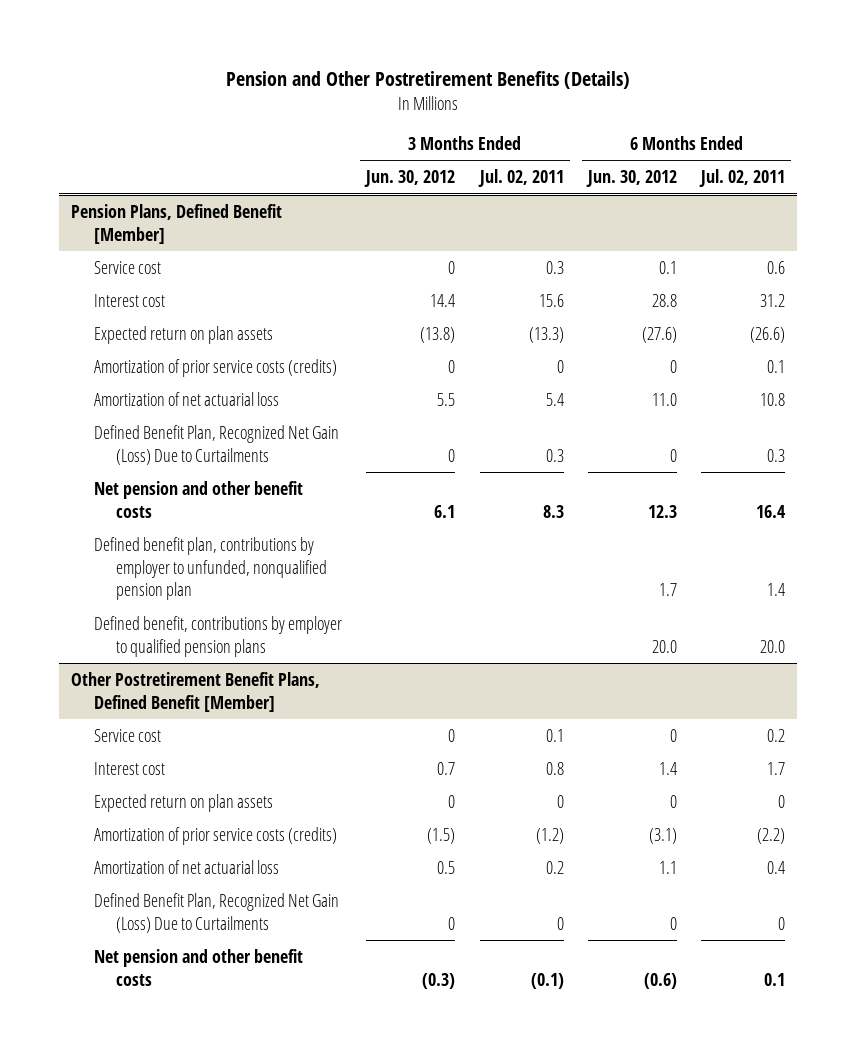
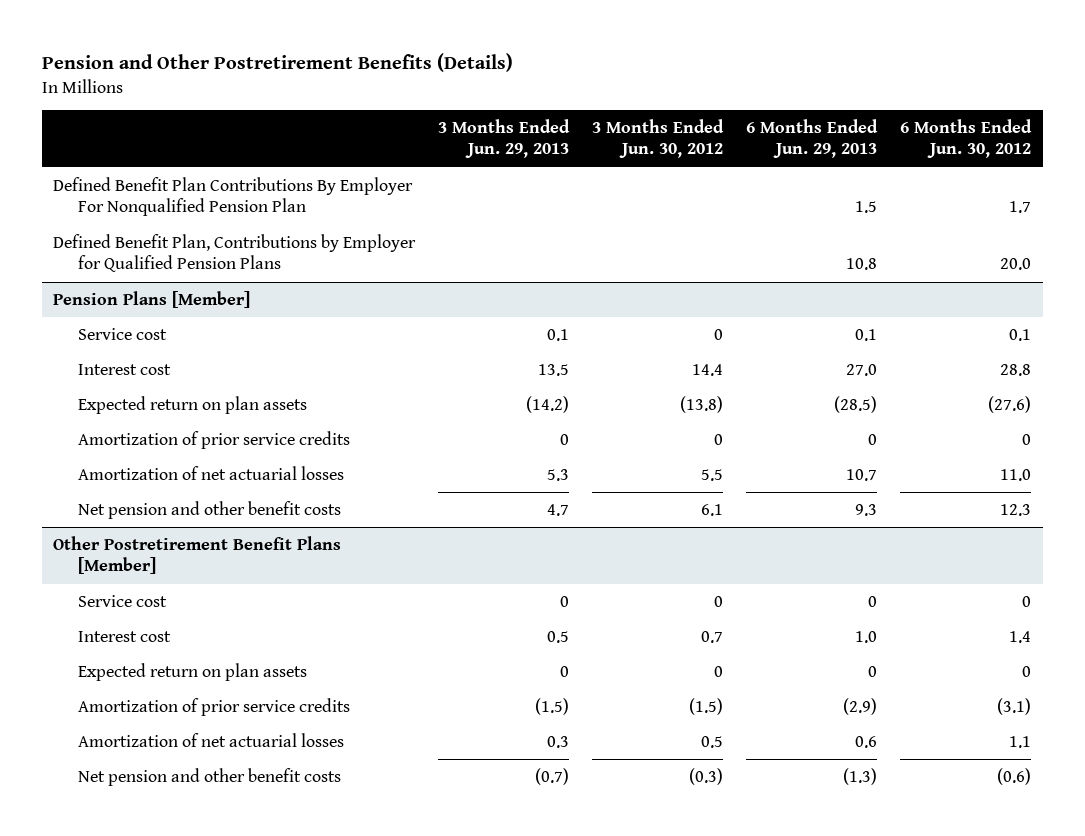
- | 3 Months Ended Jun. 30, 2012 | 3 Months Ended Jul. 02, 2011 | 6 Months Ended Jun. 30, 2012 | 6 Months Ended Jul. 02, 2011
+ | 3 Months Ended Jun. 29, 2013 | 3 Months Ended Jun. 30, 2012 | 6 Months Ended Jun. 29, 2013 | 6 Months Ended Jun. 30, 2012
- Pension Plans, Defined Benefit [Member]
+ Defined Benefit Plan Contributions By Employer For Nonqualified Pension Plan | | | 1.5 | 1.7
+ Defined Benefit Plan, Contributions by Employer for Qualified Pension Plans | | | 10.8 | 20.0
+ Pension Plans [Member]
- Amortization of prior service costs (credits) | 0 | 0 | 0 | 0.1
- Amortization of net actuarial loss | 5.5 | 5.4 | 11.0 | 10.8
- Defined Benefit Plan, Recognized Net Gain (Loss) Due to Curtailments | 0 | 0.3 | 0 | 0.3
+ Amortization of prior service credits | 0 | 0 | 0 | 0
+ Amortization of net actuarial losses | 5.3 | 5.5 | 10.7 | 11.0
- Defined benefit plan, contributions by employer to unfunded, nonqualified pension plan | | | 1.7 | 1.4
- Defined benefit, contributions by employer to qualified pension plans | | | 20.0 | 20.0
- Other Postretirement Benefit Plans, Defined Benefit [Member]
+ Other Postretirement Benefit Plans [Member]
- Amortization of prior service costs (credits) | (1.5) | (1.2) | (3.1) | (2.2)
- Amortization of net actuarial loss | 0.5 | 0.2 | 1.1 | 0.4
- Defined Benefit Plan, Recognized Net Gain (Loss) Due to Curtailments | 0 | 0 | 0 | 0
+ Amortization of prior service credits | (1.5) | (1.5) | (2.9) | (3.1)
+ Amortization of net actuarial losses | 0.3 | 0.5 | 0.6 | 1.1

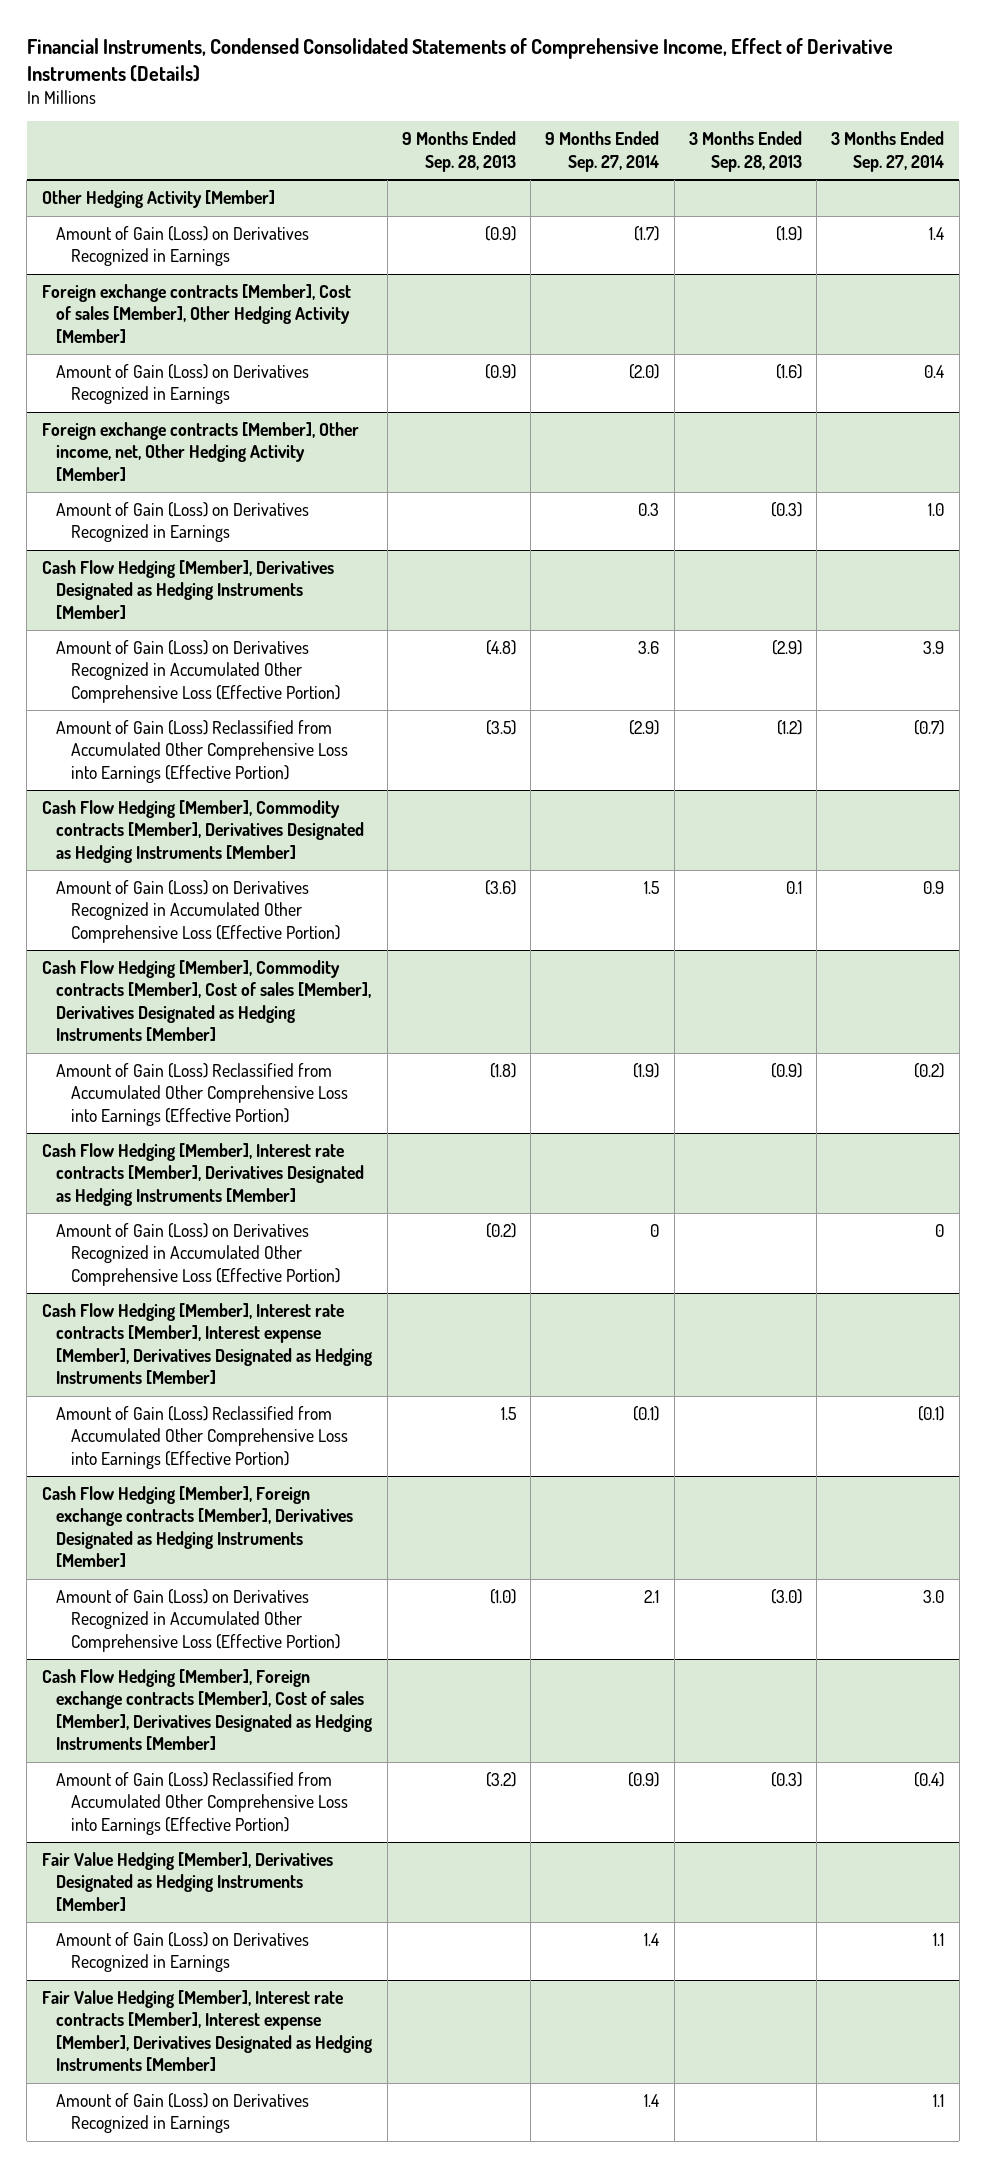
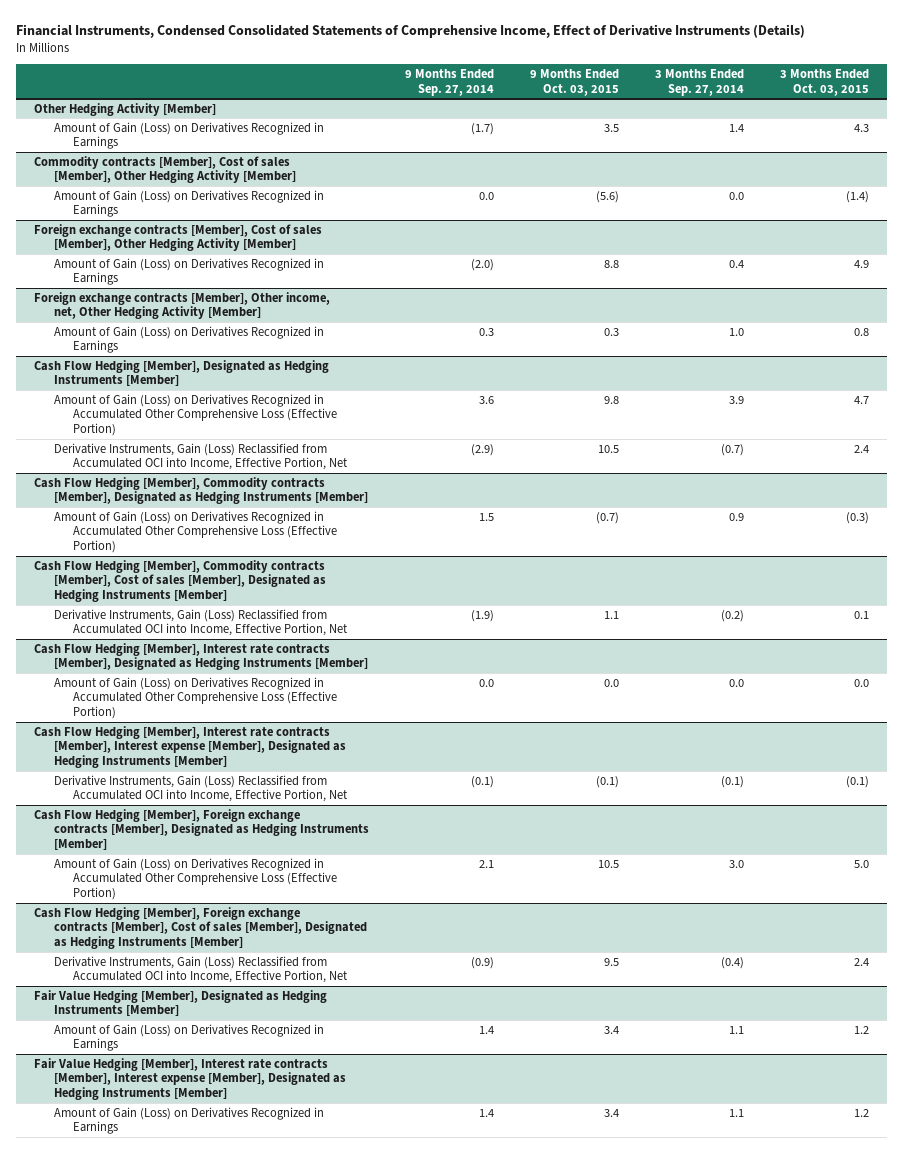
- | 9 Months Ended Sep. 28, 2013 | 9 Months Ended Sep. 27, 2014 | 3 Months Ended Sep. 28, 2013 | 3 Months Ended Sep. 27, 2014
+ | 9 Months Ended Sep. 27, 2014 | 9 Months Ended Oct. 03, 2015 | 3 Months Ended Sep. 27, 2014 | 3 Months Ended Oct. 03, 2015
+ Commodity contracts [Member], Cost of sales [Member], Other Hedging Activity [Member]
+ Amount of Gain (Loss) on Derivatives Recognized in Earnings | 0.0 | (5.6) | 0.0 | (1.4)
- Cash Flow Hedging [Member], Derivatives Designated as Hedging Instruments [Member]
+ Cash Flow Hedging [Member], Designated as Hedging Instruments [Member]
- Amount of Gain (Loss) Reclassified from Accumulated Other Comprehensive Loss into Earnings (Effective Portion) | (3.5) | (2.9) | (1.2) | (0.7)
- Cash Flow Hedging [Member], Commodity contracts [Member], Derivatives Designated as Hedging Instruments [Member]
+ Derivative Instruments, Gain (Loss) Reclassified from Accumulated OCI into Income, Effective Portion, Net | (2.9) | 10.5 | (0.7) | 2.4
+ Cash Flow Hedging [Member], Commodity contracts [Member], Designated as Hedging Instruments [Member]
- Cash Flow Hedging [Member], Commodity contracts [Member], Cost of sales [Member], Derivatives Designated as Hedging Instruments [Member]
- Amount of Gain (Loss) Reclassified from Accumulated Other Comprehensive Loss into Earnings (Effective Portion) | (1.8) | (1.9) | (0.9) | (0.2)
- Cash Flow Hedging [Member], Interest rate contracts [Member], Derivatives Designated as Hedging Instruments [Member]
- Amount of Gain (Loss) on Derivatives Recognized in Accumulated Other Comprehensive Loss (Effective Portion) | (0.2) | 0 | | 0
- Cash Flow Hedging [Member], Interest rate contracts [Member], Interest expense [Member], Derivatives Designated as Hedging Instruments [Member]
- Amount of Gain (Loss) Reclassified from Accumulated Other Comprehensive Loss into Earnings (Effective Portion) | 1.5 | (0.1) | | (0.1)
- Cash Flow Hedging [Member], Foreign exchange contracts [Member], Derivatives Designated as Hedging Instruments [Member]
+ Cash Flow Hedging [Member], Commodity contracts [Member], Cost of sales [Member], Designated as Hedging Instruments [Member]
+ Derivative Instruments, Gain (Loss) Reclassified from Accumulated OCI into Income, Effective Portion, Net | (1.9) | 1.1 | (0.2) | 0.1
+ Cash Flow Hedging [Member], Interest rate contracts [Member], Designated as Hedging Instruments [Member]
+ Amount of Gain (Loss) on Derivatives Recognized in Accumulated Other Comprehensive Loss (Effective Portion) | 0.0 | 0.0 | 0.0 | 0.0
+ Cash Flow Hedging [Member], Interest rate contracts [Member], Interest expense [Member], Designated as Hedging Instruments [Member]
+ Derivative Instruments, Gain (Loss) Reclassified from Accumulated OCI into Income, Effective Portion, Net | (0.1) | (0.1) | (0.1) | (0.1)
+ Cash Flow Hedging [Member], Foreign exchange contracts [Member], Designated as Hedging Instruments [Member]
- Cash Flow Hedging [Member], Foreign exchange contracts [Member], Cost of sales [Member], Derivatives Designated as Hedging Instruments [Member]
- Amount of Gain (Loss) Reclassified from Accumulated Other Comprehensive Loss into Earnings (Effective Portion) | (3.2) | (0.9) | (0.3) | (0.4)
- Fair Value Hedging [Member], Derivatives Designated as Hedging Instruments [Member]
+ Cash Flow Hedging [Member], Foreign exchange contracts [Member], Cost of sales [Member], Designated as Hedging Instruments [Member]
+ Derivative Instruments, Gain (Loss) Reclassified from Accumulated OCI into Income, Effective Portion, Net | (0.9) | 9.5 | (0.4) | 2.4
+ Fair Value Hedging [Member], Designated as Hedging Instruments [Member]
- Fair Value Hedging [Member], Interest rate contracts [Member], Interest expense [Member], Derivatives Designated as Hedging Instruments [Member]
+ Fair Value Hedging [Member], Interest rate contracts [Member], Interest expense [Member], Designated as Hedging Instruments [Member]

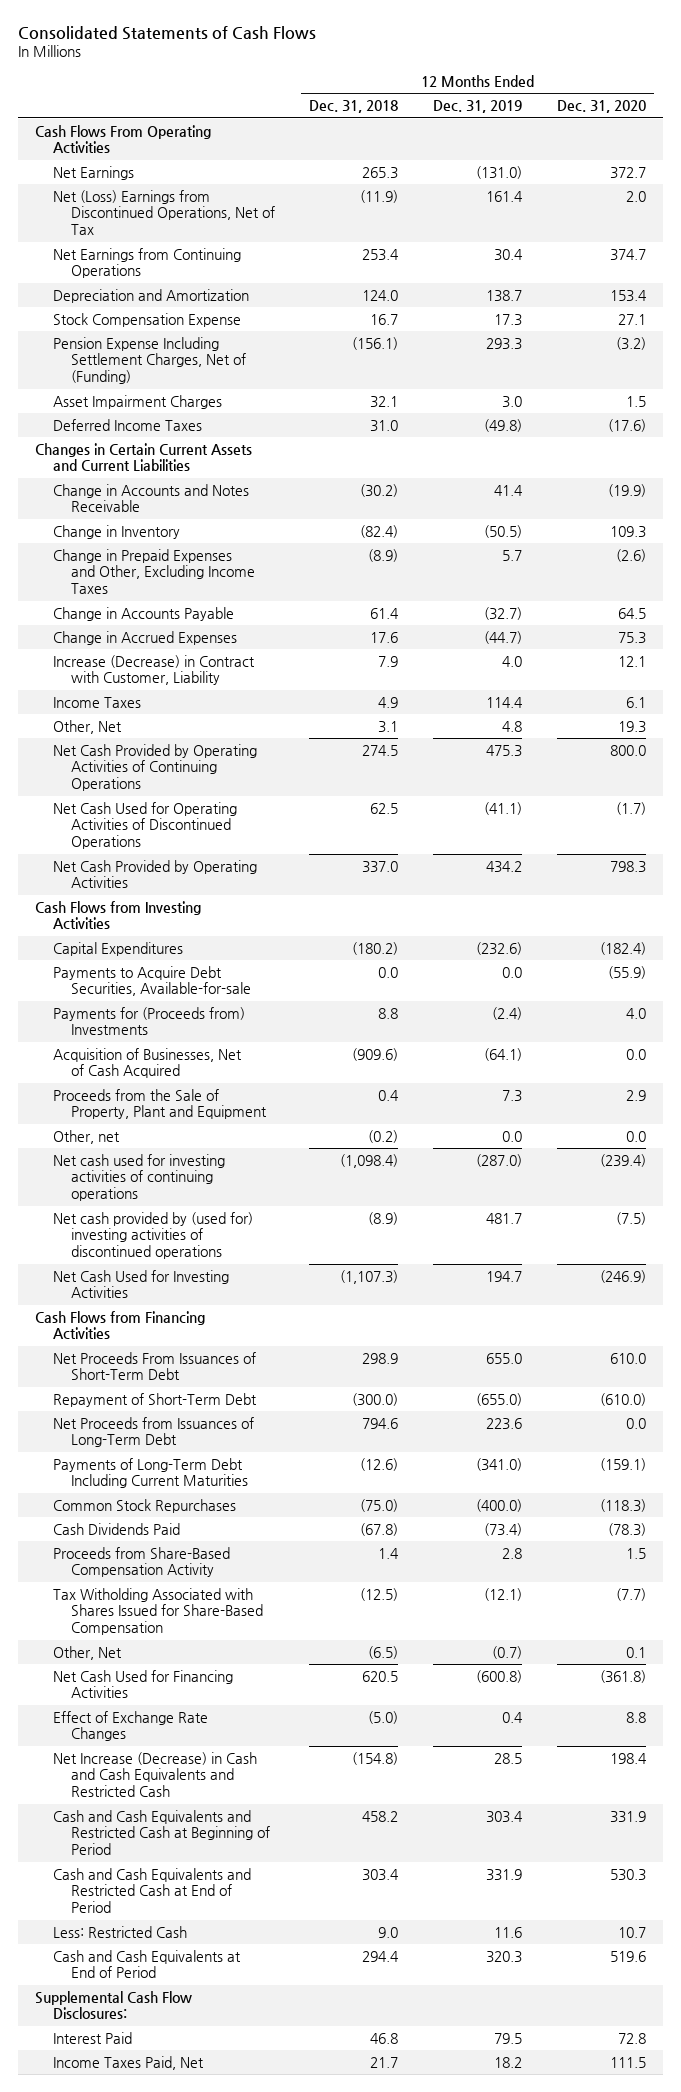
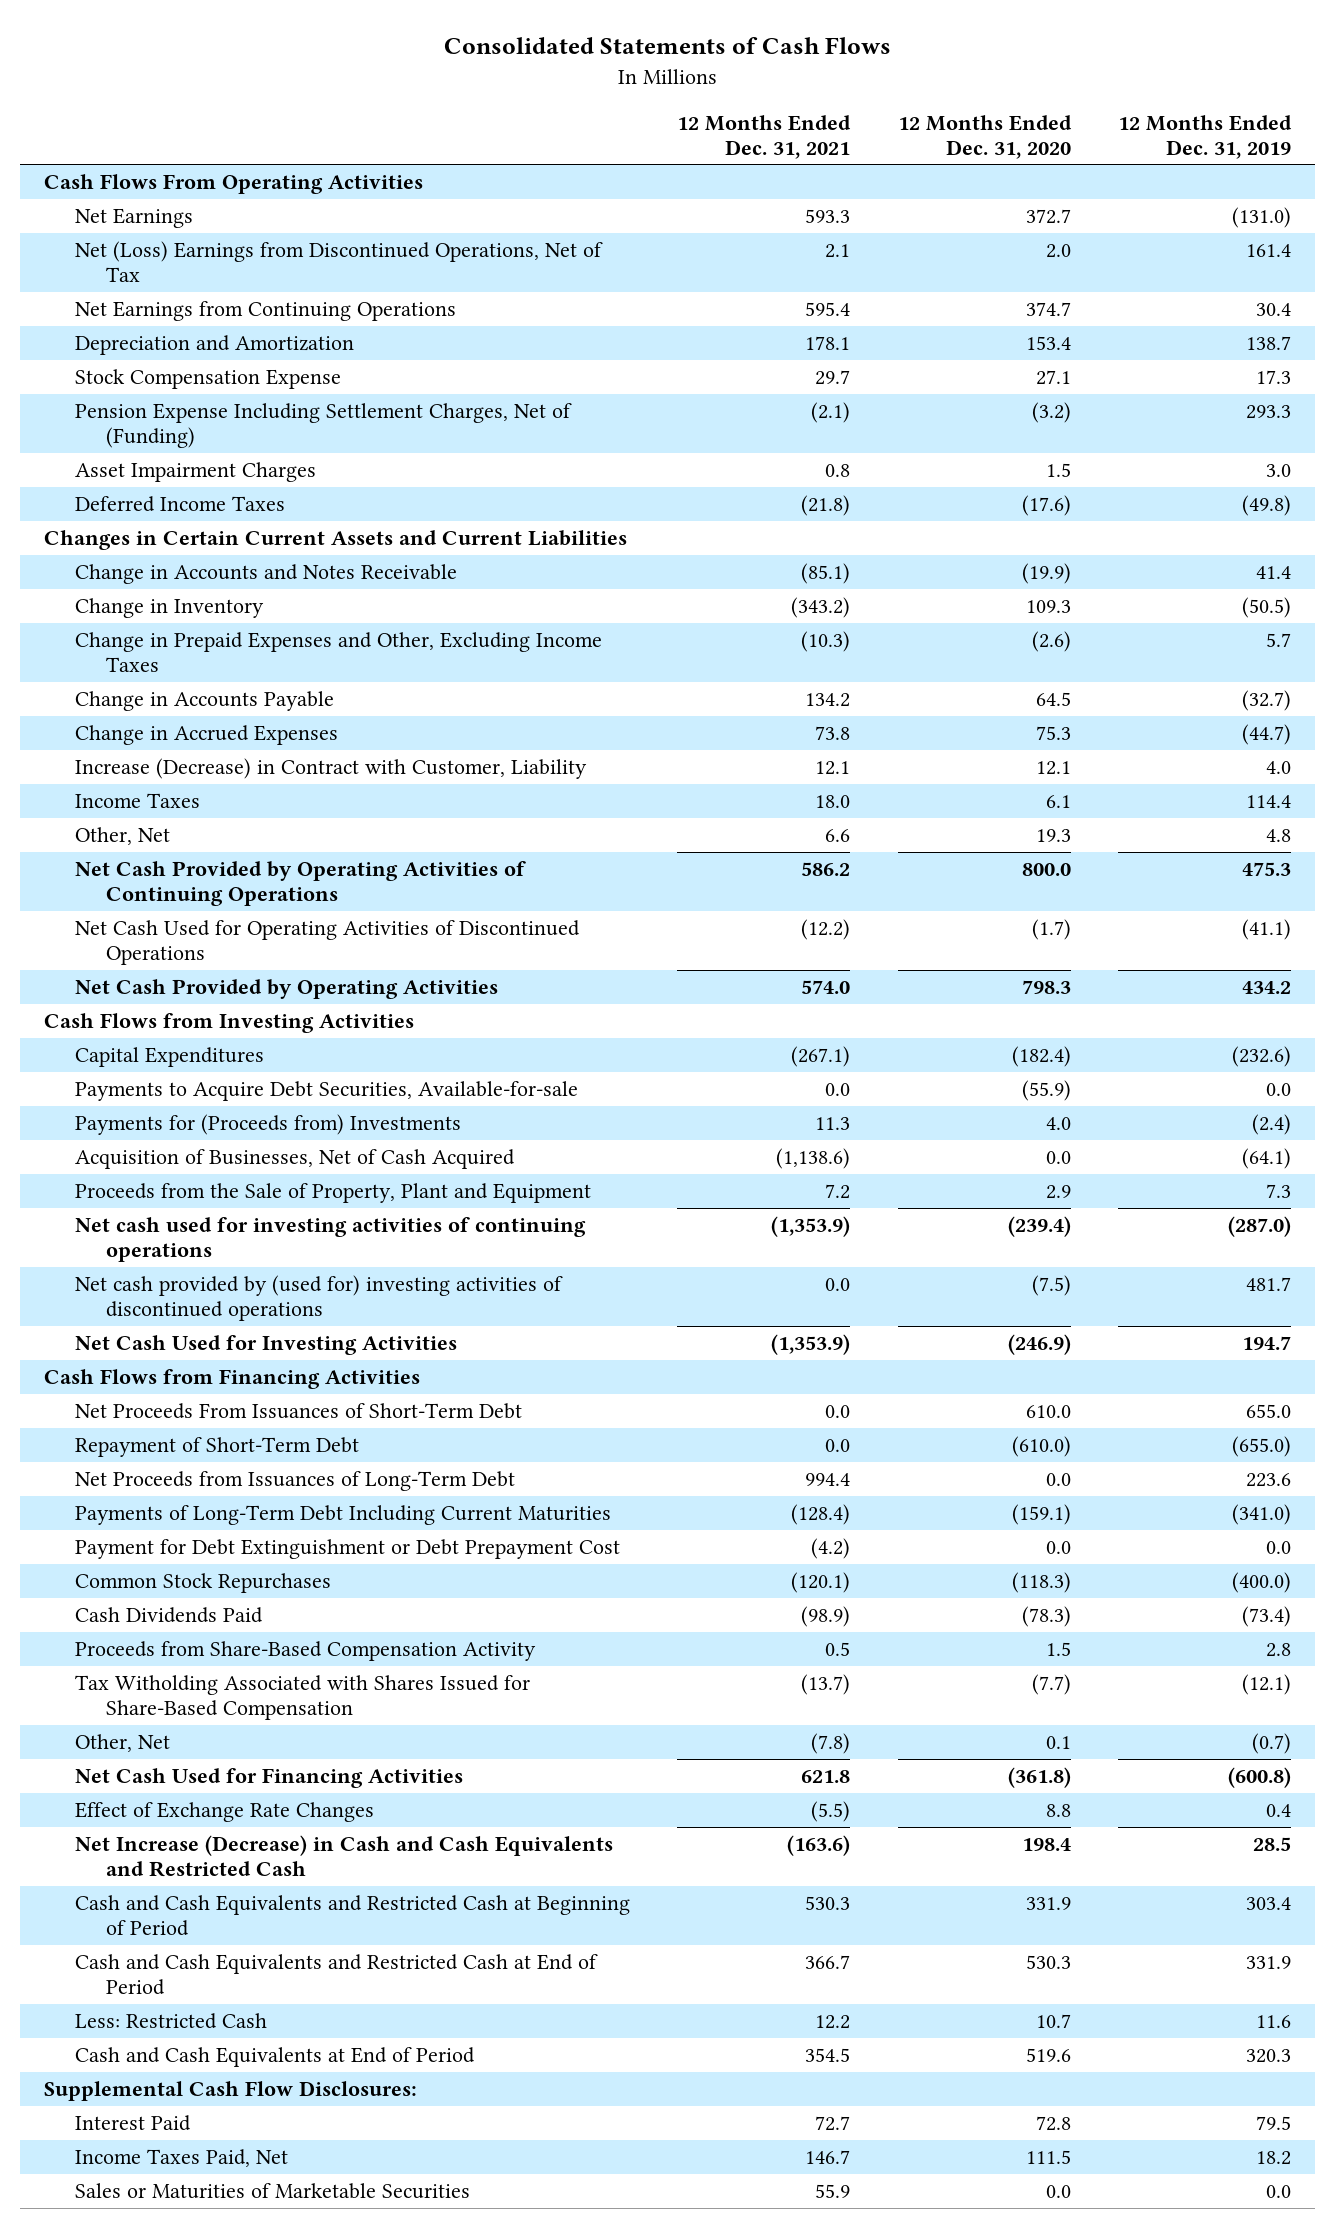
- | 12 Months Ended Dec. 31, 2018 | 12 Months Ended Dec. 31, 2019 | 12 Months Ended Dec. 31, 2020
+ | 12 Months Ended Dec. 31, 2021 | 12 Months Ended Dec. 31, 2020 | 12 Months Ended Dec. 31, 2019
- Other, net | (0.2) | 0.0 | 0.0
+ Payment for Debt Extinguishment or Debt Prepayment Cost | (4.2) | 0.0 | 0.0
+ Sales or Maturities of Marketable Securities | 55.9 | 0.0 | 0.0

